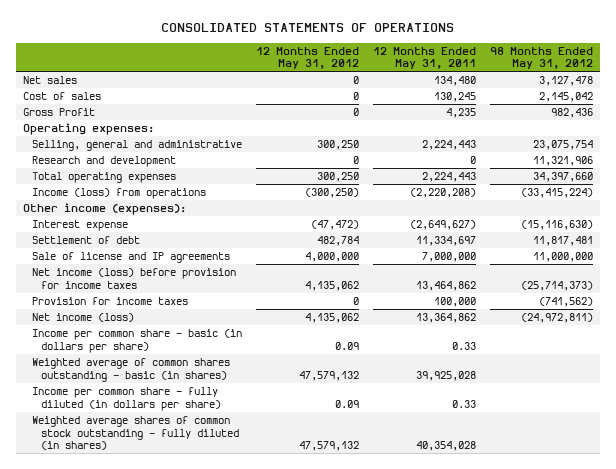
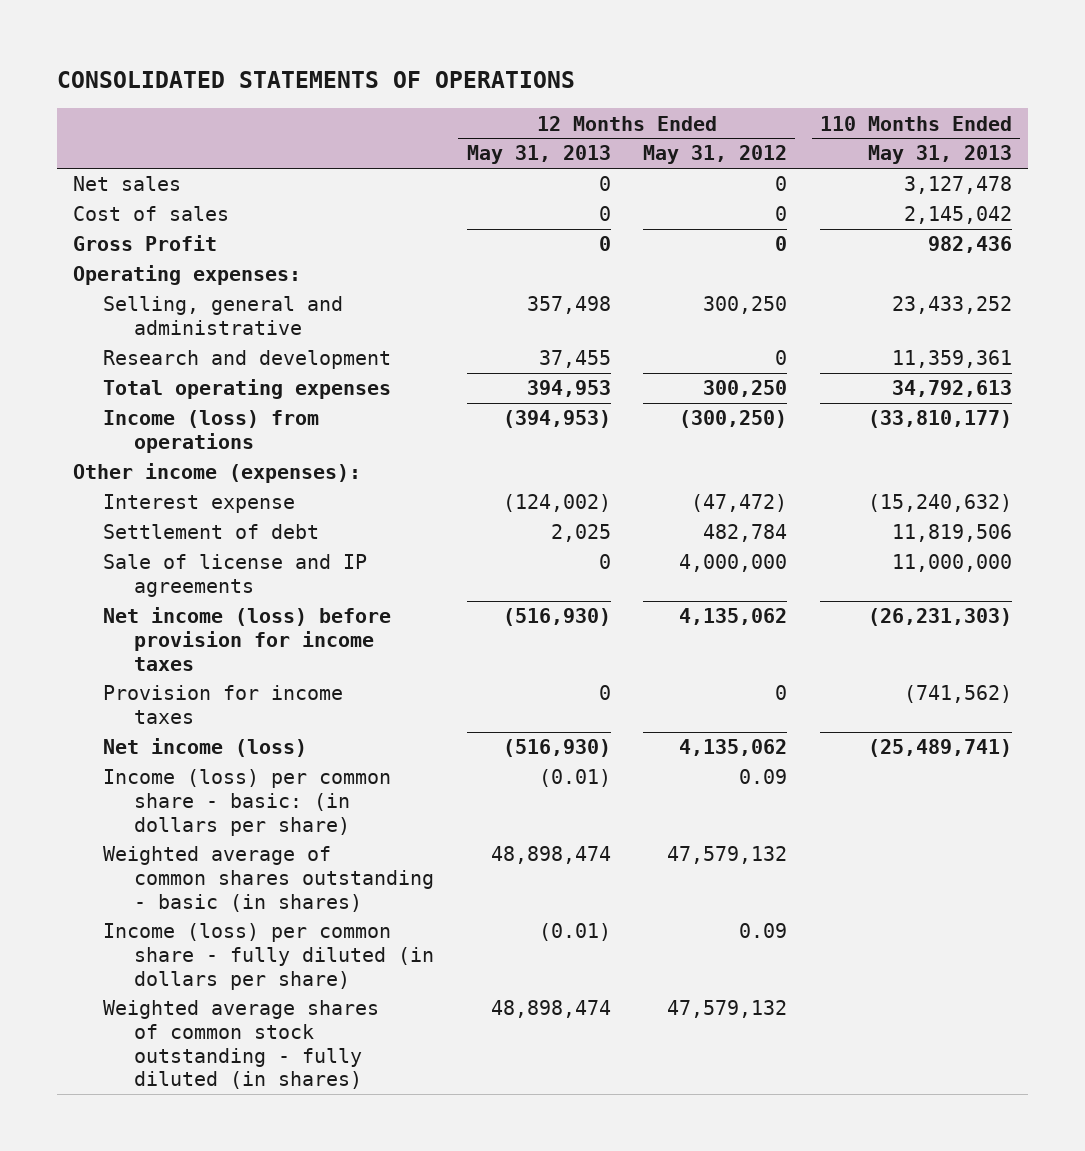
- | 12 Months Ended May 31, 2012 | 12 Months Ended May 31, 2011 | 98 Months Ended May 31, 2012
+ | 12 Months Ended May 31, 2013 | 12 Months Ended May 31, 2012 | 110 Months Ended May 31, 2013
- Income per common share - basic (in dollars per share) | 0.09 | 0.33 |
+ Income (loss) per common share - basic: (in dollars per share) | (0.01) | 0.09 |
- Income per common share - fully diluted (in dollars per share) | 0.09 | 0.33 |
+ Income (loss) per common share - fully diluted (in dollars per share) | (0.01) | 0.09 |

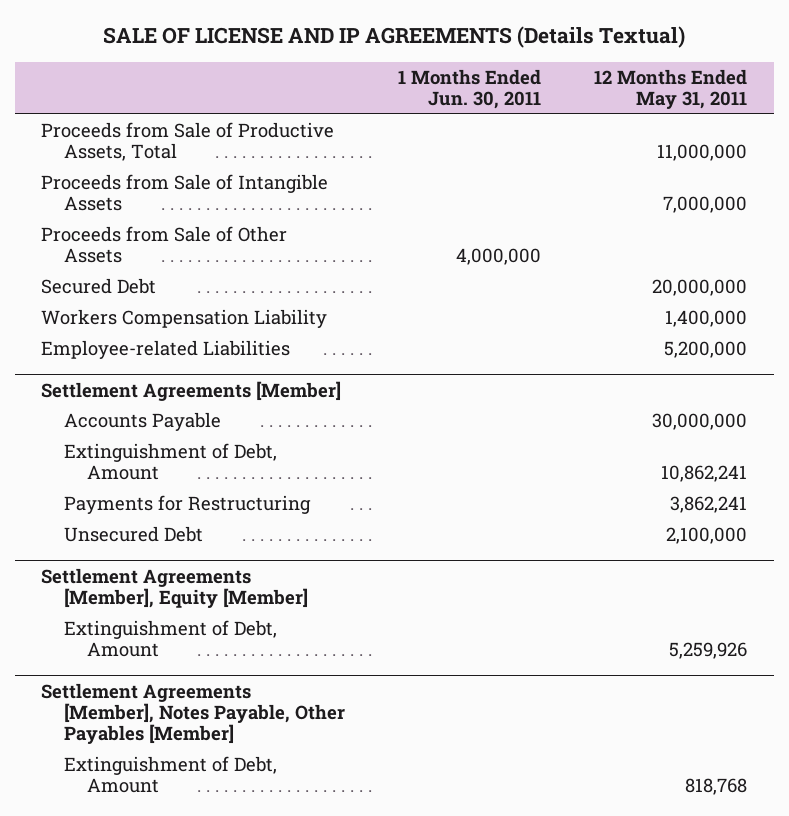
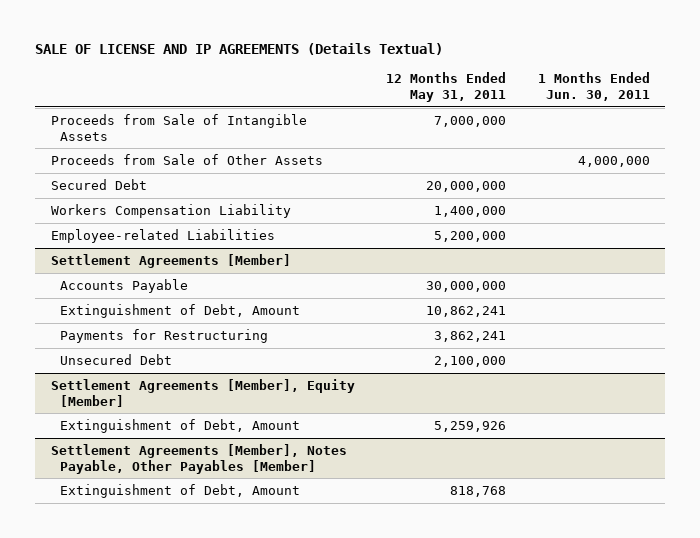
- | 1 Months Ended Jun. 30, 2011 | 12 Months Ended May 31, 2011
+ | 12 Months Ended May 31, 2011 | 1 Months Ended Jun. 30, 2011
- Proceeds from Sale of Productive Assets, Total | | 11,000,000

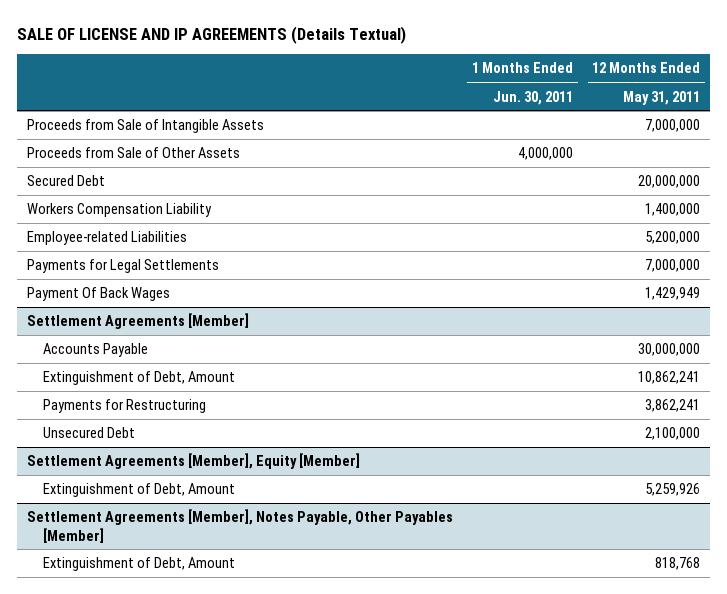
- | 12 Months Ended May 31, 2011 | 1 Months Ended Jun. 30, 2011
+ | 1 Months Ended Jun. 30, 2011 | 12 Months Ended May 31, 2011
+ Payments for Legal Settlements | | 7,000,000
+ Payment Of Back Wages | | 1,429,949

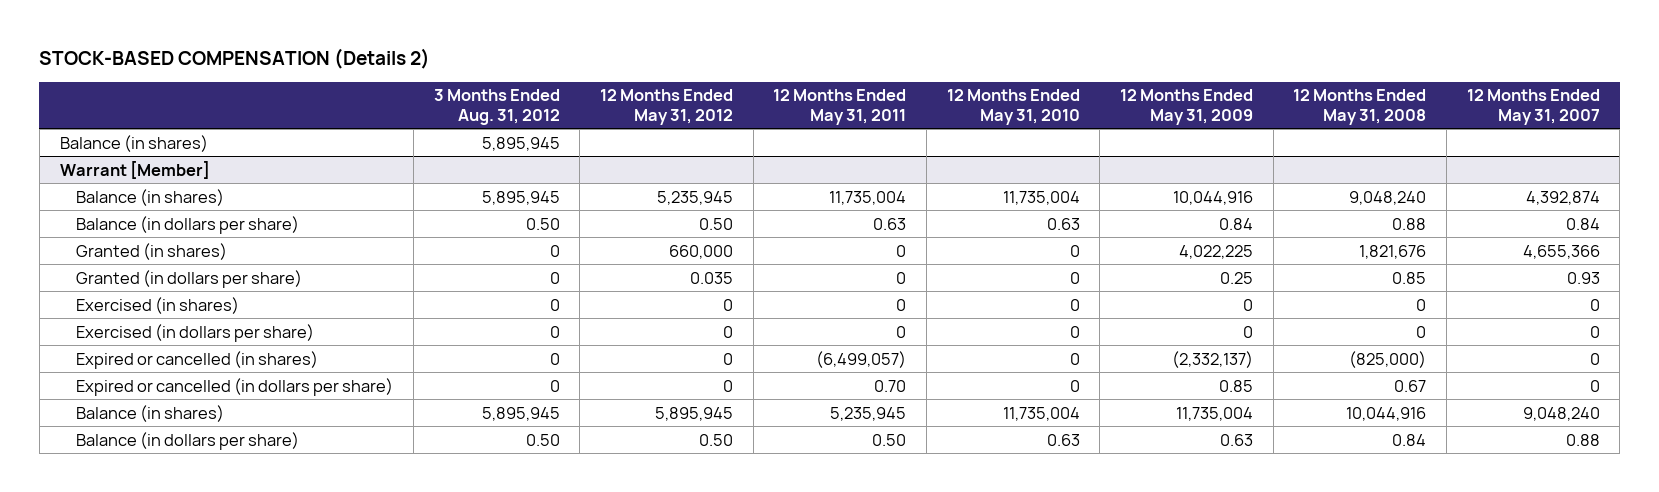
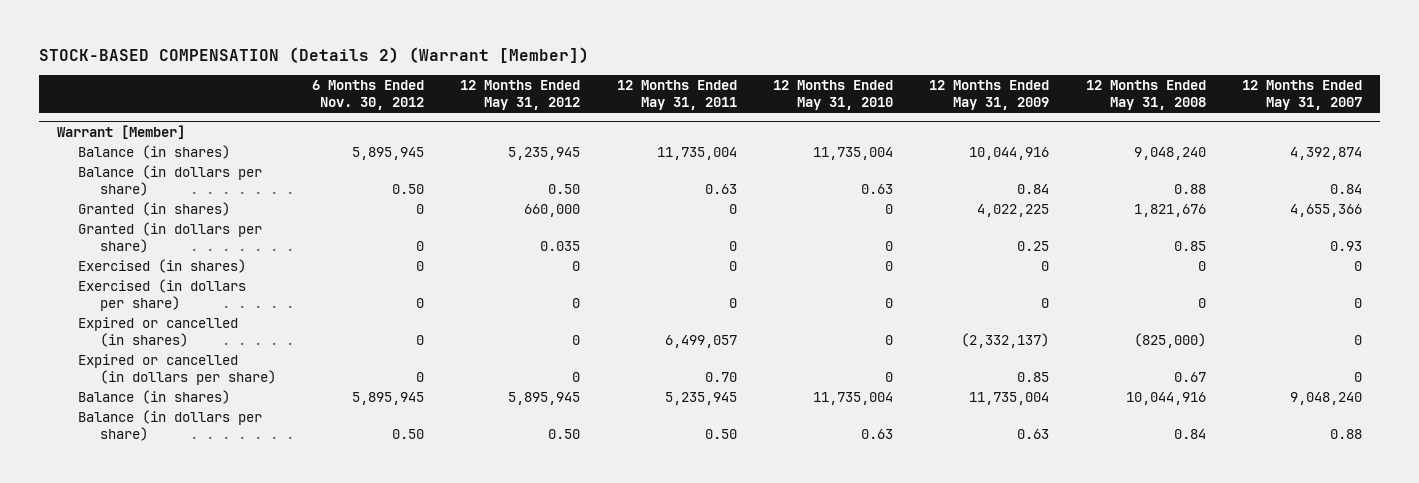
- STOCK-BASED COMPENSATION (Details 2)
+ STOCK-BASED COMPENSATION (Details 2) (Warrant [Member])
- | 3 Months Ended Aug. 31, 2012 | 12 Months Ended May 31, 2012 | 12 Months Ended May 31, 2011 | 12 Months Ended May 31, 2010 | 12 Months Ended May 31, 2009 | 12 Months Ended May 31, 2008 | 12 Months Ended May 31, 2007
+ | 6 Months Ended Nov. 30, 2012 | 12 Months Ended May 31, 2012 | 12 Months Ended May 31, 2011 | 12 Months Ended May 31, 2010 | 12 Months Ended May 31, 2009 | 12 Months Ended May 31, 2008 | 12 Months Ended May 31, 2007
- Balance (in shares) | 5,895,945 | | | | | |
@ Warrant [Member]
- Expired or cancelled (in shares) | 0 | 0 | (6,499,057) | 0 | (2,332,137) | (825,000) | 0
+ Expired or cancelled (in shares) | 0 | 0 | 6,499,057 | 0 | (2,332,137) | (825,000) | 0

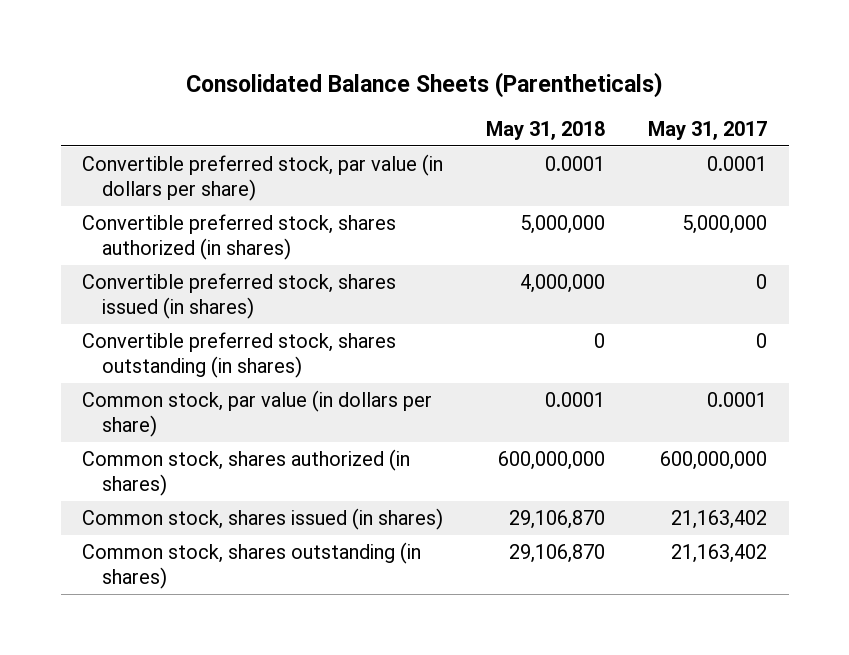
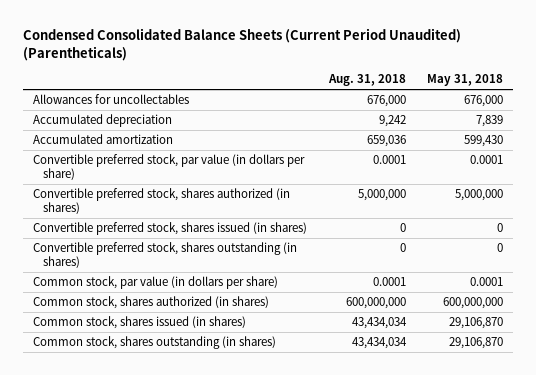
- Consolidated Balance Sheets (Parentheticals)
+ Condensed Consolidated Balance Sheets (Current Period Unaudited) (Parentheticals)
- | May 31, 2018 | May 31, 2017
+ | Aug. 31, 2018 | May 31, 2018
+ Allowances for uncollectables | 676,000 | 676,000
+ Accumulated depreciation | 9,242 | 7,839
+ Accumulated amortization | 659,036 | 599,430
- Convertible preferred stock, shares issued (in shares) | 4,000,000 | 0
+ Convertible preferred stock, shares issued (in shares) | 0 | 0

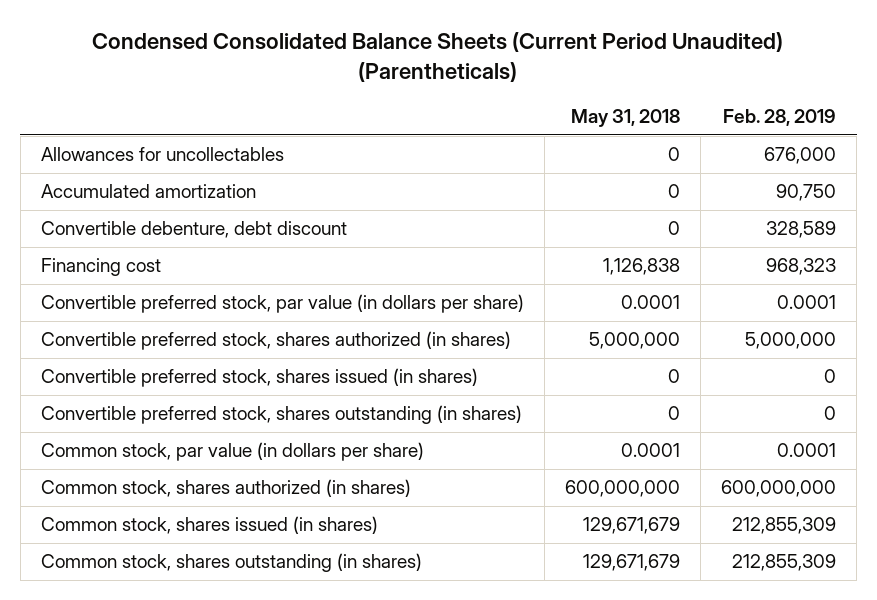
- | Aug. 31, 2018 | May 31, 2018
+ | May 31, 2018 | Feb. 28, 2019
- Allowances for uncollectables | 676,000 | 676,000
- Accumulated depreciation | 9,242 | 7,839
- Accumulated amortization | 659,036 | 599,430
+ Allowances for uncollectables | 0 | 676,000
+ Accumulated amortization | 0 | 90,750
+ Convertible debenture, debt discount | 0 | 328,589
+ Financing cost | 1,126,838 | 968,323
- Common stock, shares issued (in shares) | 43,434,034 | 29,106,870
- Common stock, shares outstanding (in shares) | 43,434,034 | 29,106,870
+ Common stock, shares issued (in shares) | 129,671,679 | 212,855,309
+ Common stock, shares outstanding (in shares) | 129,671,679 | 212,855,309

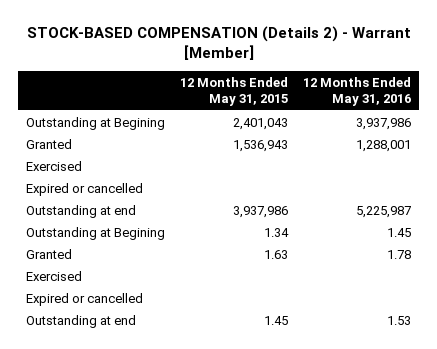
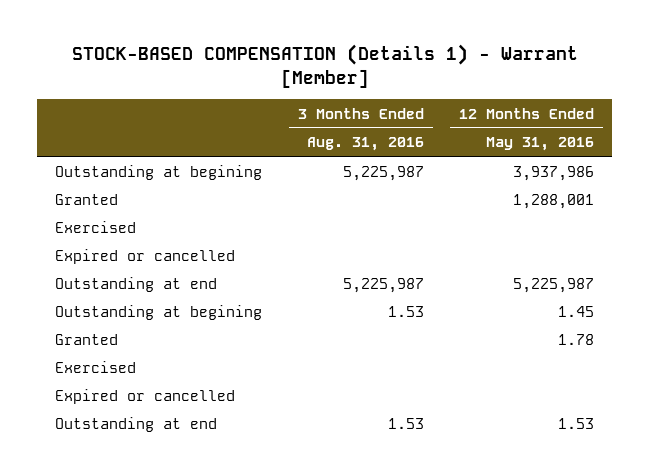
- STOCK-BASED COMPENSATION (Details 2) - Warrant [Member]
+ STOCK-BASED COMPENSATION (Details 1) - Warrant [Member]
- | 12 Months Ended May 31, 2015 | 12 Months Ended May 31, 2016
+ | 3 Months Ended Aug. 31, 2016 | 12 Months Ended May 31, 2016
- Outstanding at Begining | 2,401,043 | 3,937,986
+ Outstanding at begining | 5,225,987 | 3,937,986
- Outstanding at Begining | 1.34 | 1.45
+ Outstanding at begining | 1.53 | 1.45

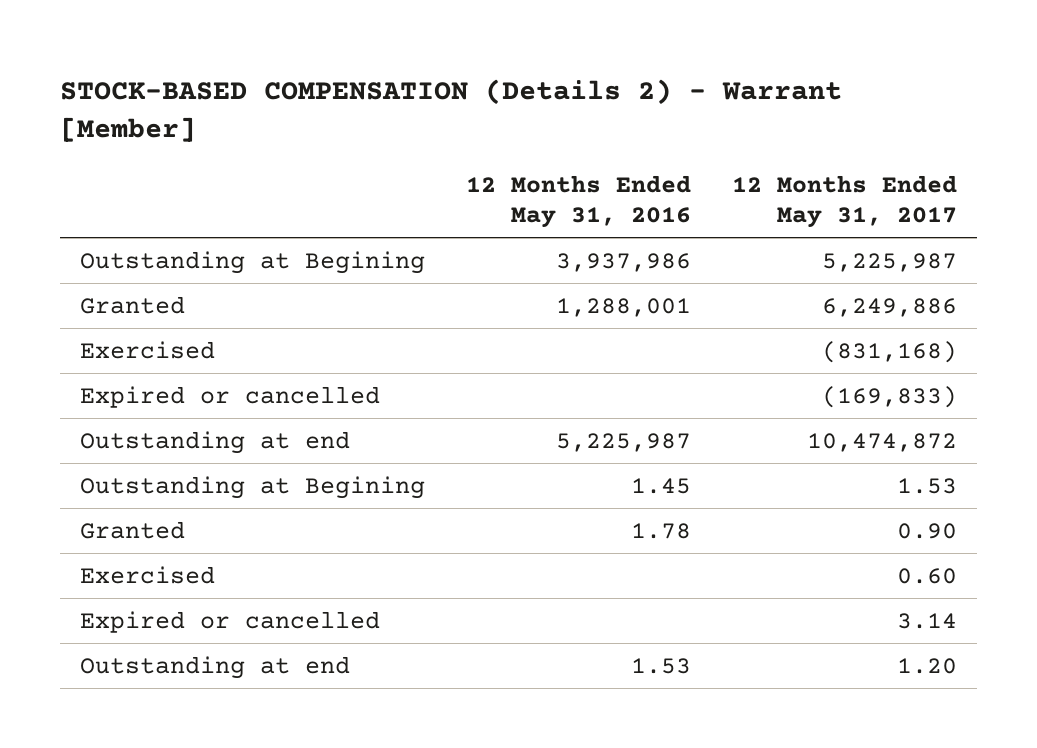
- STOCK-BASED COMPENSATION (Details 1) - Warrant [Member]
+ STOCK-BASED COMPENSATION (Details 2) - Warrant [Member]
- | 3 Months Ended Aug. 31, 2016 | 12 Months Ended May 31, 2016
+ | 12 Months Ended May 31, 2016 | 12 Months Ended May 31, 2017
- Outstanding at begining | 5,225,987 | 3,937,986
+ Outstanding at Begining | 3,937,986 | 5,225,987
- Outstanding at begining | 1.53 | 1.45
+ Outstanding at Begining | 1.45 | 1.53

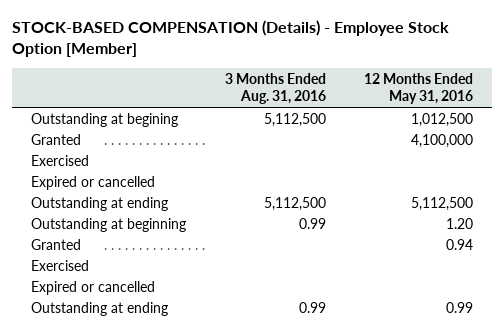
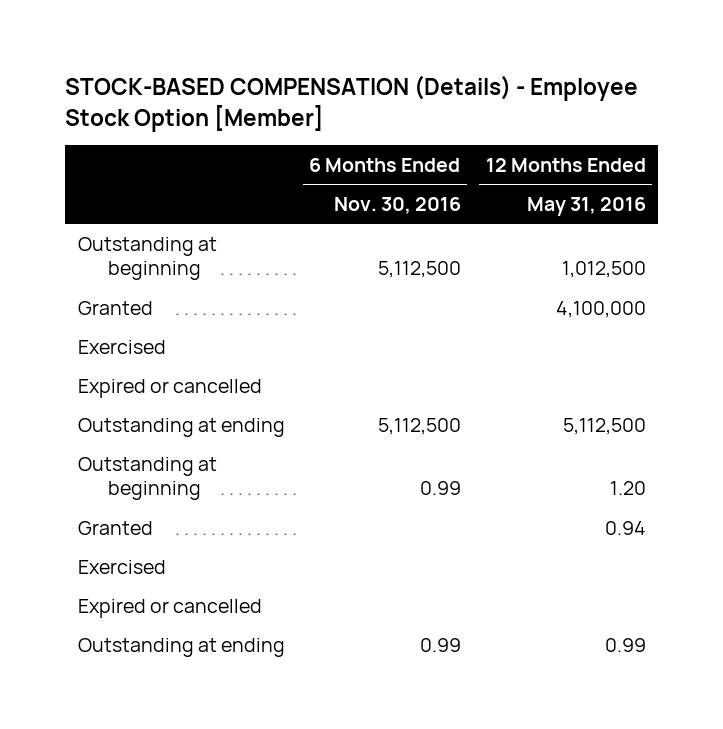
- | 3 Months Ended Aug. 31, 2016 | 12 Months Ended May 31, 2016
+ | 6 Months Ended Nov. 30, 2016 | 12 Months Ended May 31, 2016
- Outstanding at begining | 5,112,500 | 1,012,500
+ Outstanding at beginning | 5,112,500 | 1,012,500

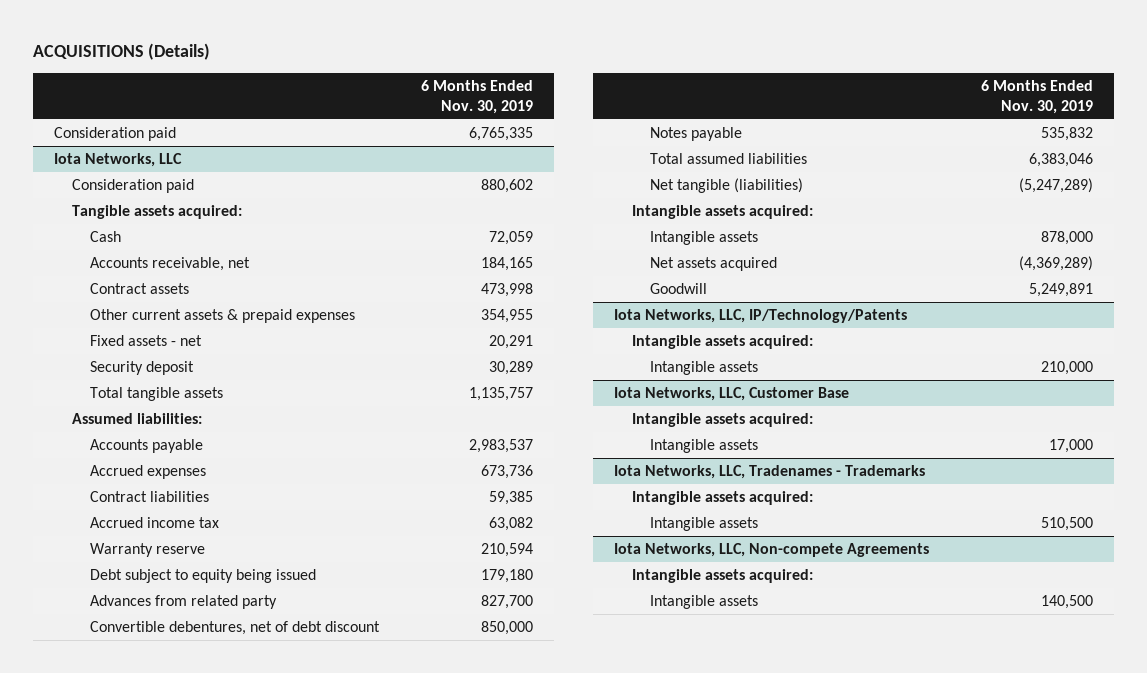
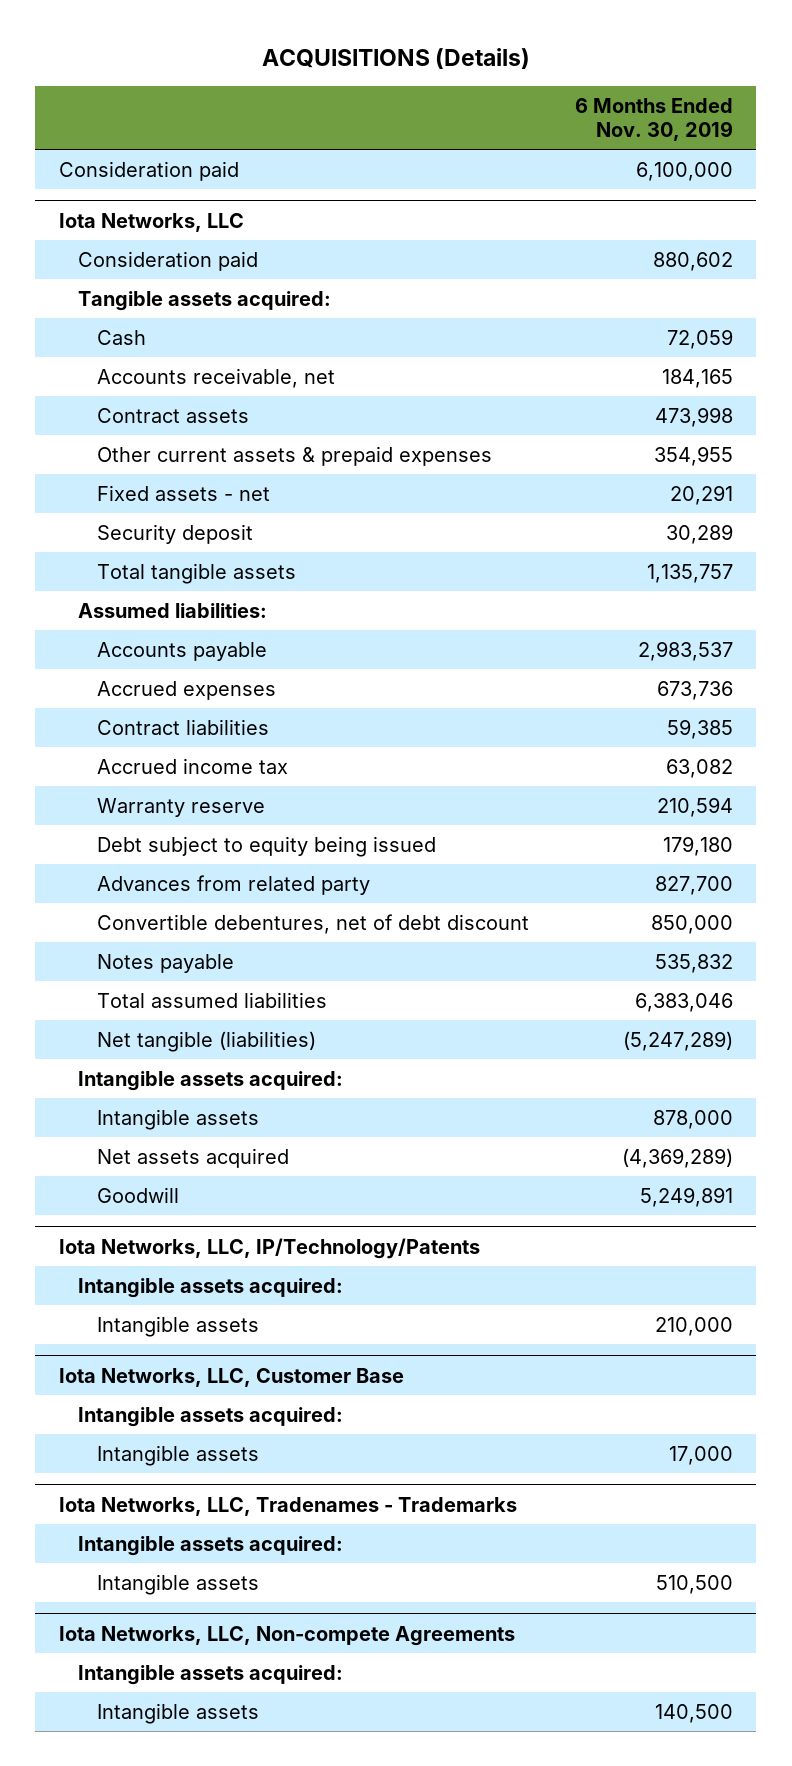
- Consideration paid | 6,765,335
+ Consideration paid | 6,100,000

